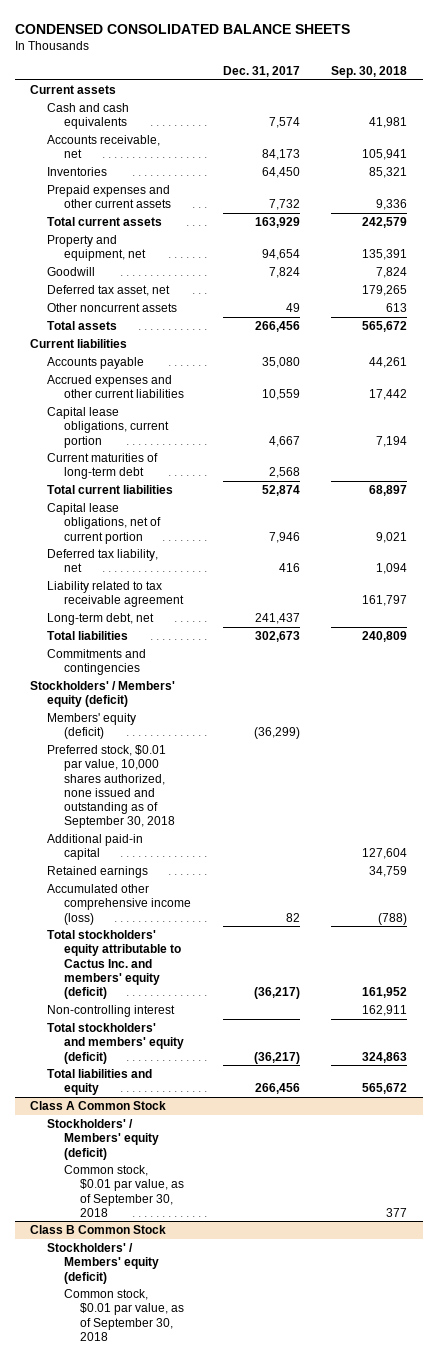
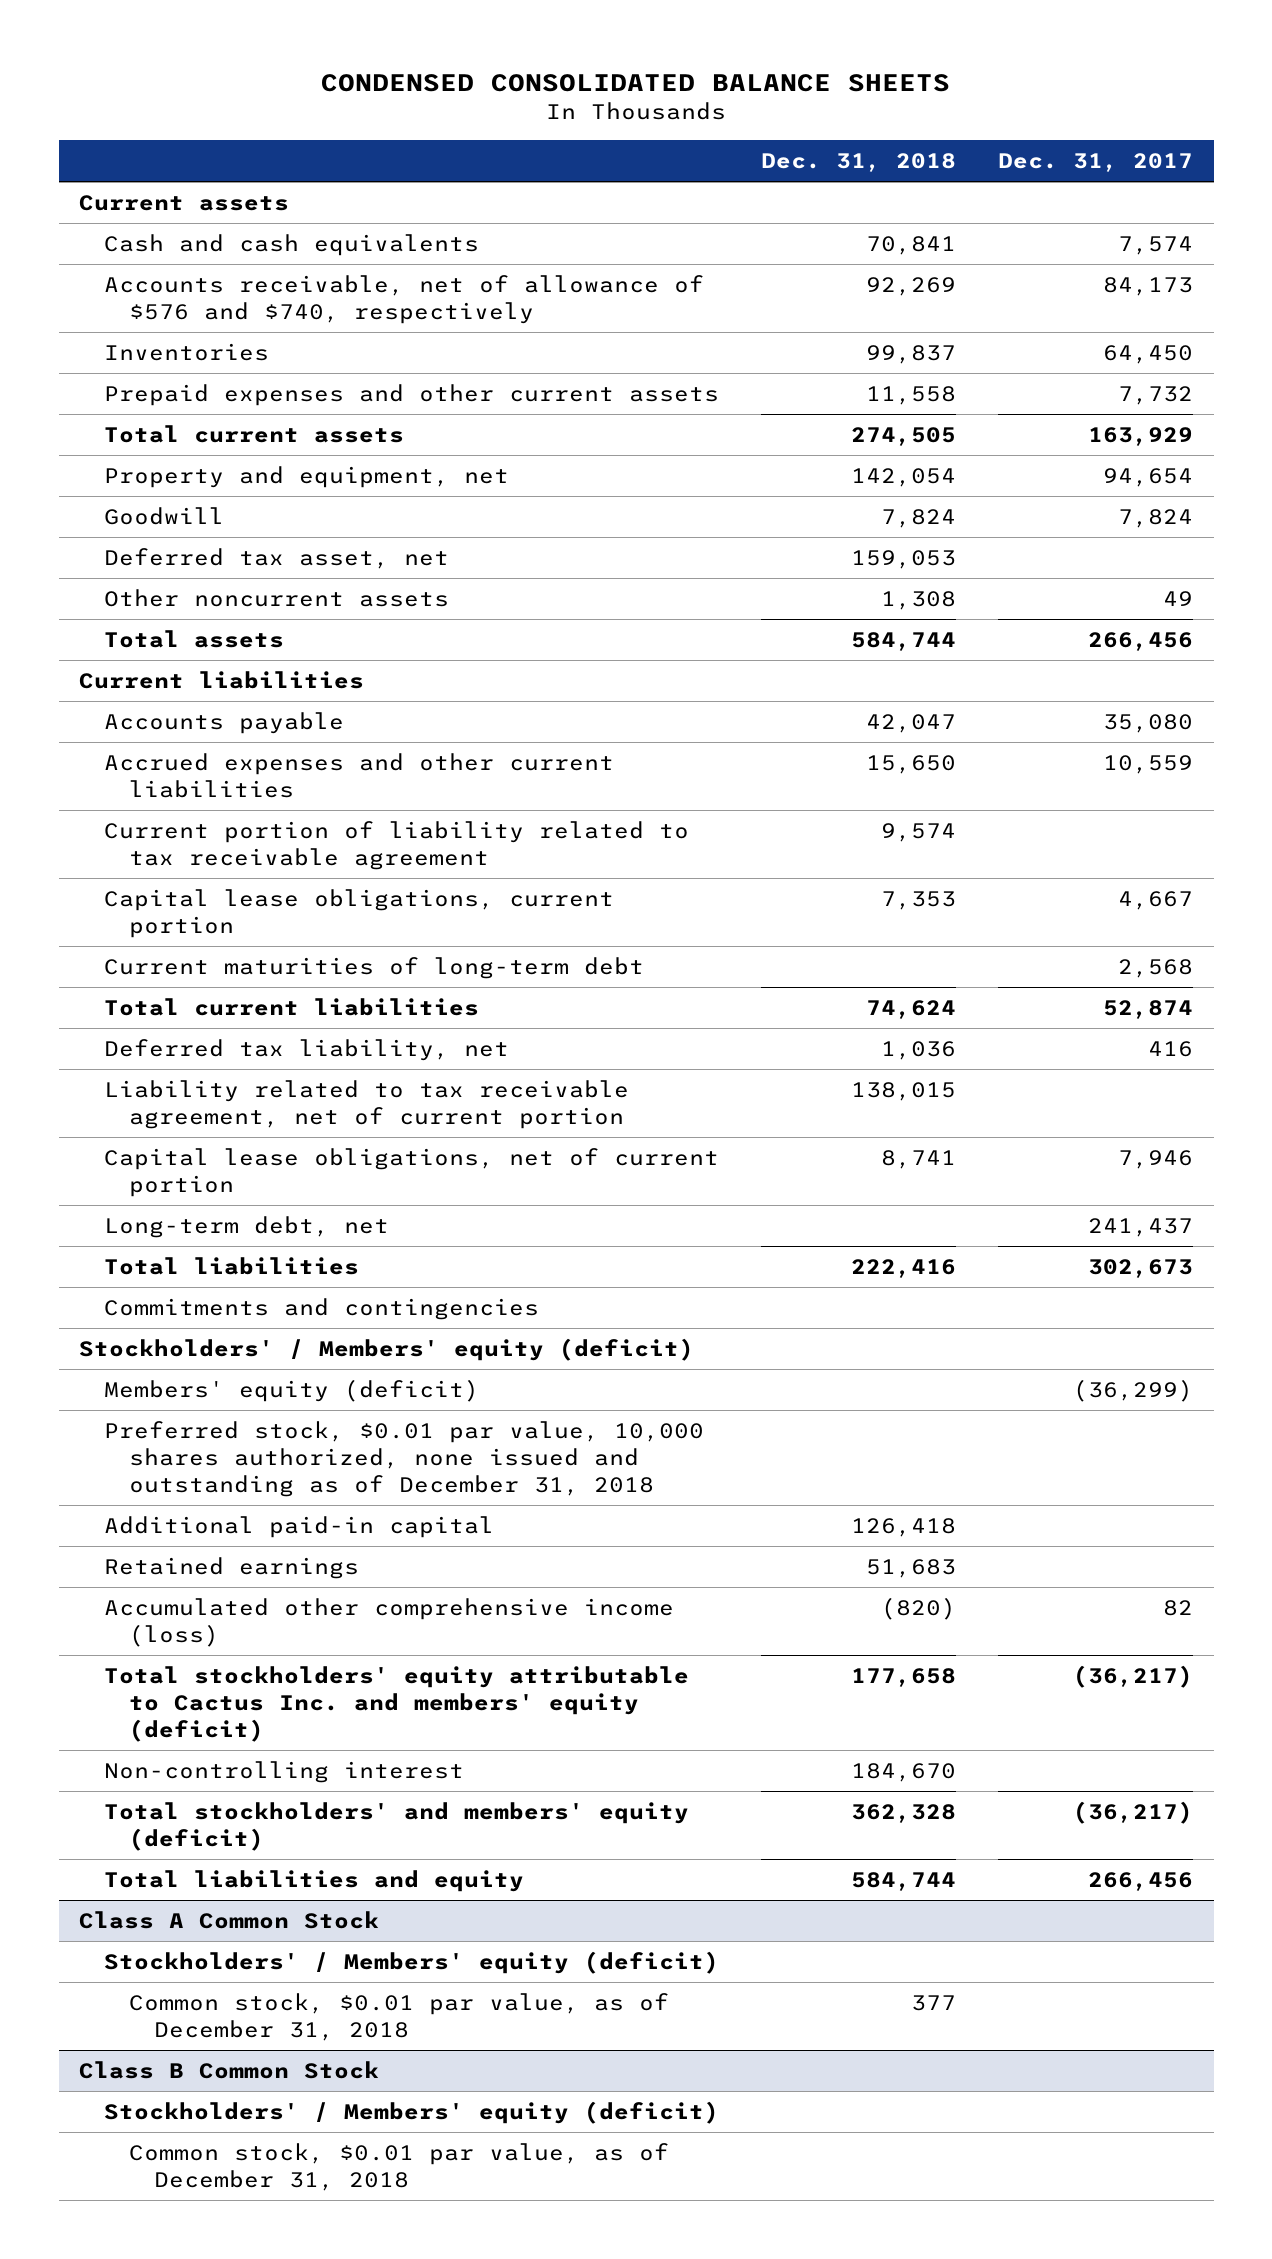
- | Dec. 31, 2017 | Sep. 30, 2018
+ | Dec. 31, 2018 | Dec. 31, 2017
- Accounts receivable, net | 84,173 | 105,941
+ Accounts receivable, net of allowance of $576 and $740, respectively | 92,269 | 84,173
+ Current portion of liability related to tax receivable agreement | 9,574 |
- Liability related to tax receivable agreement | | 161,797
+ Liability related to tax receivable agreement, net of current portion | 138,015 |
moved down: Capital lease obligations, net of current portion | 8,741 | 7,946
- Preferred stock, $0.01 par value, 10,000 shares authorized, none issued and outstanding as of September 30, 2018
+ Preferred stock, $0.01 par value, 10,000 shares authorized, none issued and outstanding as of December 31, 2018
@ Class A Common Stock
- Common stock, $0.01 par value, as of September 30, 2018 | | 377
+ Common stock, $0.01 par value, as of December 31, 2018 | 377 |
@ Class B Common Stock
- Common stock, $0.01 par value, as of September 30, 2018
+ Common stock, $0.01 par value, as of December 31, 2018

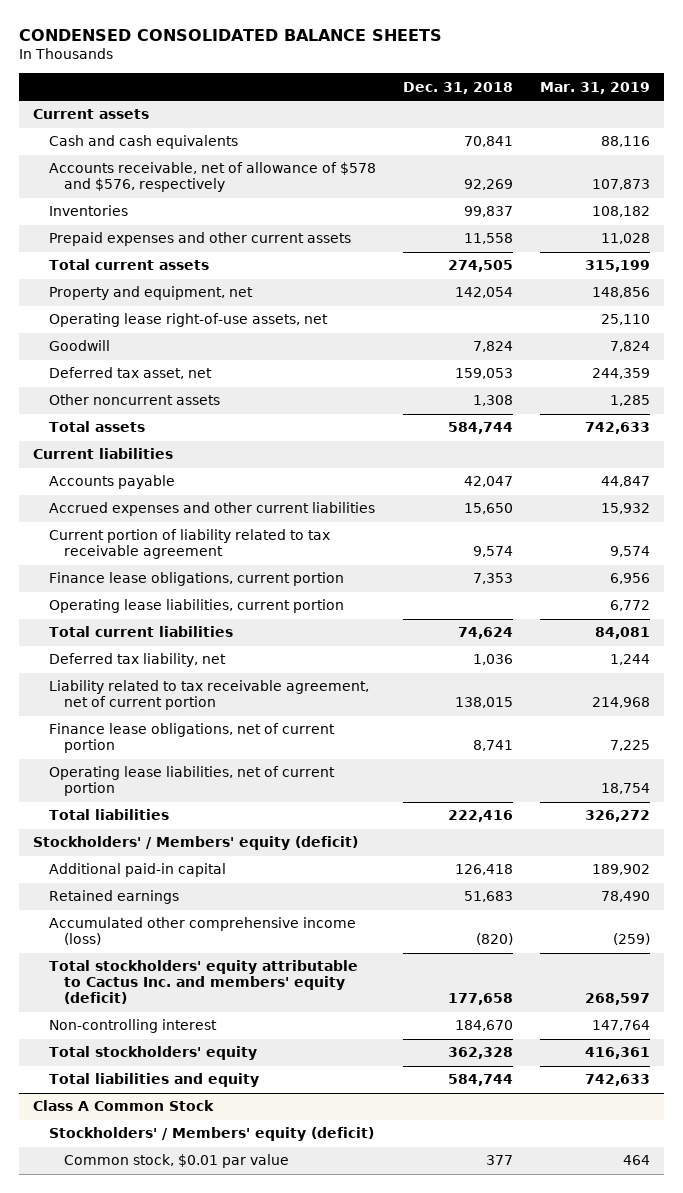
- | Dec. 31, 2018 | Dec. 31, 2017
+ | Dec. 31, 2018 | Mar. 31, 2019
- Accounts receivable, net of allowance of $576 and $740, respectively | 92,269 | 84,173
+ Accounts receivable, net of allowance of $578 and $576, respectively | 92,269 | 107,873
+ Operating lease right-of-use assets, net | | 25,110
- Capital lease obligations, current portion | 7,353 | 4,667
- Current maturities of long-term debt | | 2,568
+ Finance lease obligations, current portion | 7,353 | 6,956
+ Operating lease liabilities, current portion | | 6,772
- Capital lease obligations, net of current portion | 8,741 | 7,946
- Long-term debt, net | | 241,437
+ Finance lease obligations, net of current portion | 8,741 | 7,225
+ Operating lease liabilities, net of current portion | | 18,754
- Commitments and contingencies
- Members' equity (deficit) | | (36,299)
- Preferred stock, $0.01 par value, 10,000 shares authorized, none issued and outstanding as of December 31, 2018
- Total stockholders' and members' equity (deficit) | 362,328 | (36,217)
+ Total stockholders' equity | 362,328 | 416,361
@ Class A Common Stock
- Common stock, $0.01 par value, as of December 31, 2018 | 377 |
- Class B Common Stock
- Stockholders' / Members' equity (deficit)
- Common stock, $0.01 par value, as of December 31, 2018
@ Class A Common Stock
+ Common stock, $0.01 par value | 377 | 464

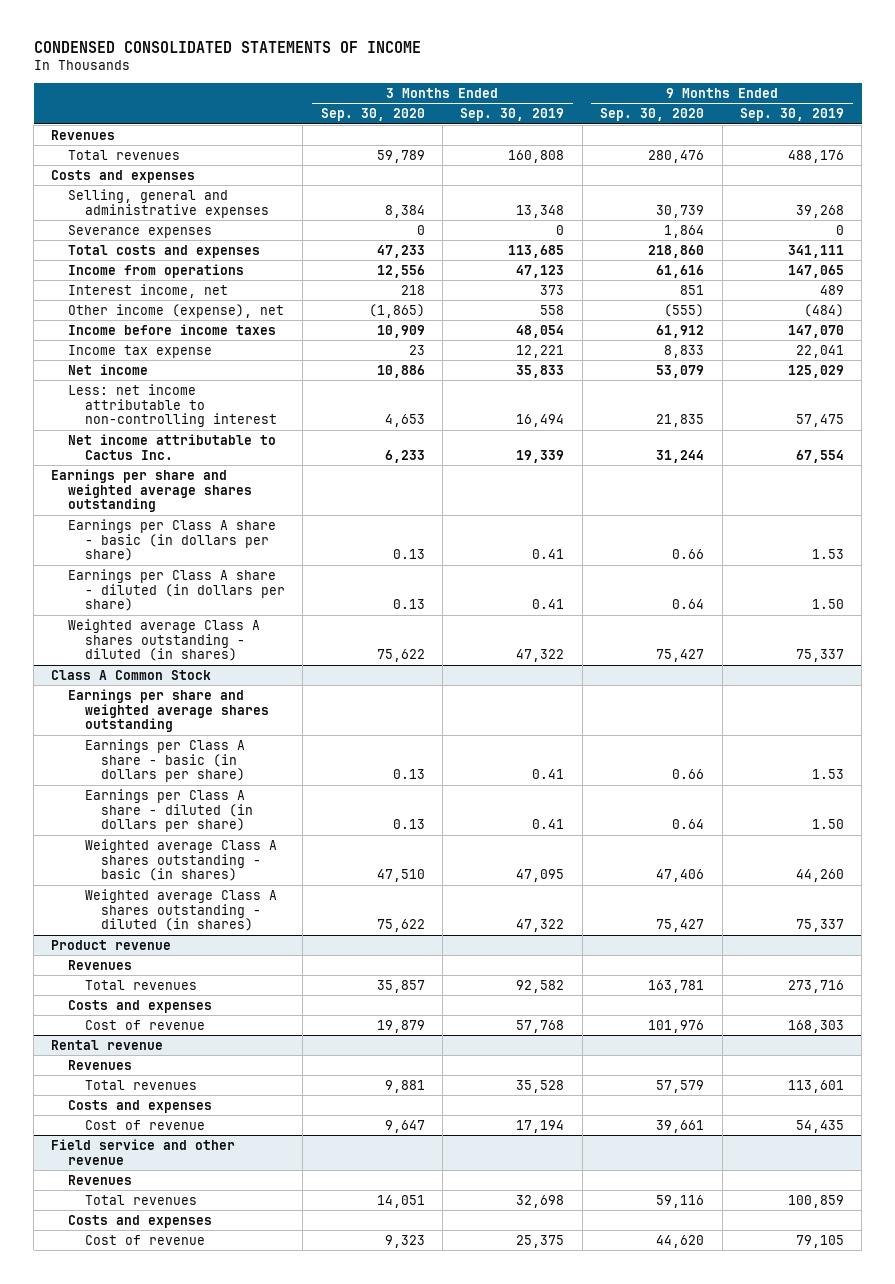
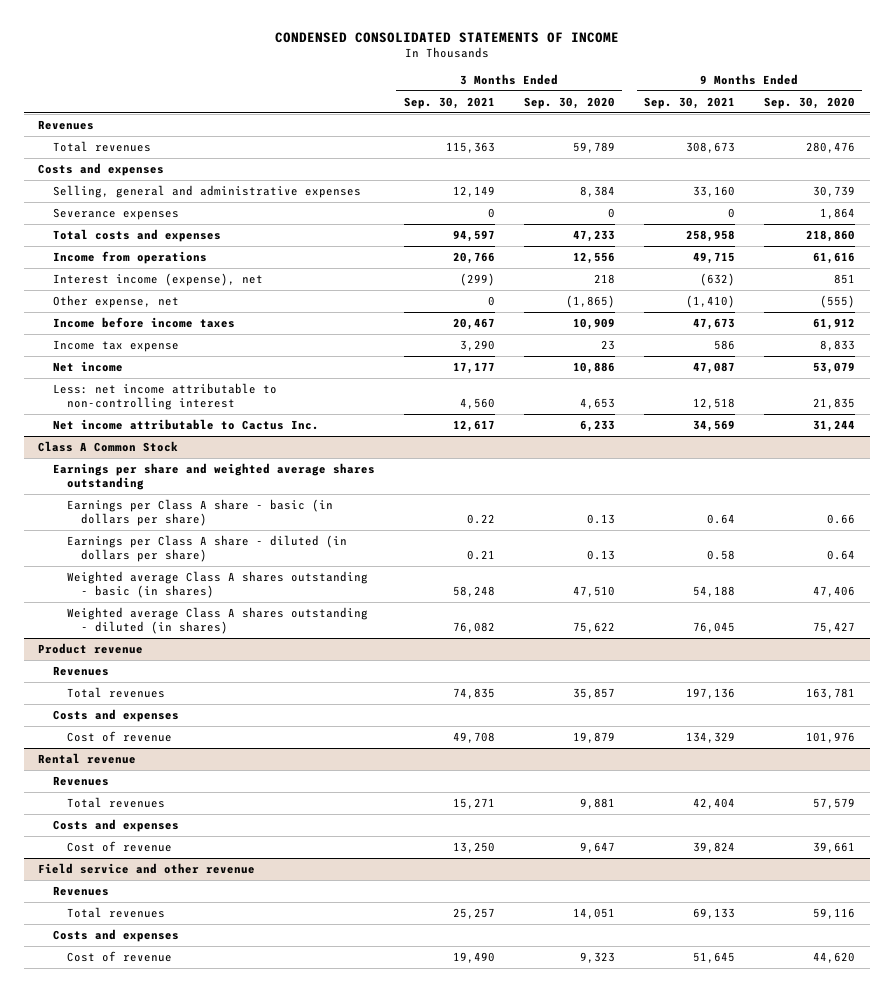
- | 3 Months Ended Sep. 30, 2020 | 3 Months Ended Sep. 30, 2019 | 9 Months Ended Sep. 30, 2020 | 9 Months Ended Sep. 30, 2019
+ | 3 Months Ended Sep. 30, 2021 | 3 Months Ended Sep. 30, 2020 | 9 Months Ended Sep. 30, 2021 | 9 Months Ended Sep. 30, 2020
- Interest income, net | 218 | 373 | 851 | 489
- Other income (expense), net | (1,865) | 558 | (555) | (484)
+ Interest income (expense), net | (299) | 218 | (632) | 851
+ Other expense, net | 0 | (1,865) | (1,410) | (555)
- Earnings per share and weighted average shares outstanding
- Earnings per Class A share - basic (in dollars per share) | 0.13 | 0.41 | 0.66 | 1.53
- Earnings per Class A share - diluted (in dollars per share) | 0.13 | 0.41 | 0.64 | 1.50
- Weighted average Class A shares outstanding - diluted (in shares) | 75,622 | 47,322 | 75,427 | 75,337

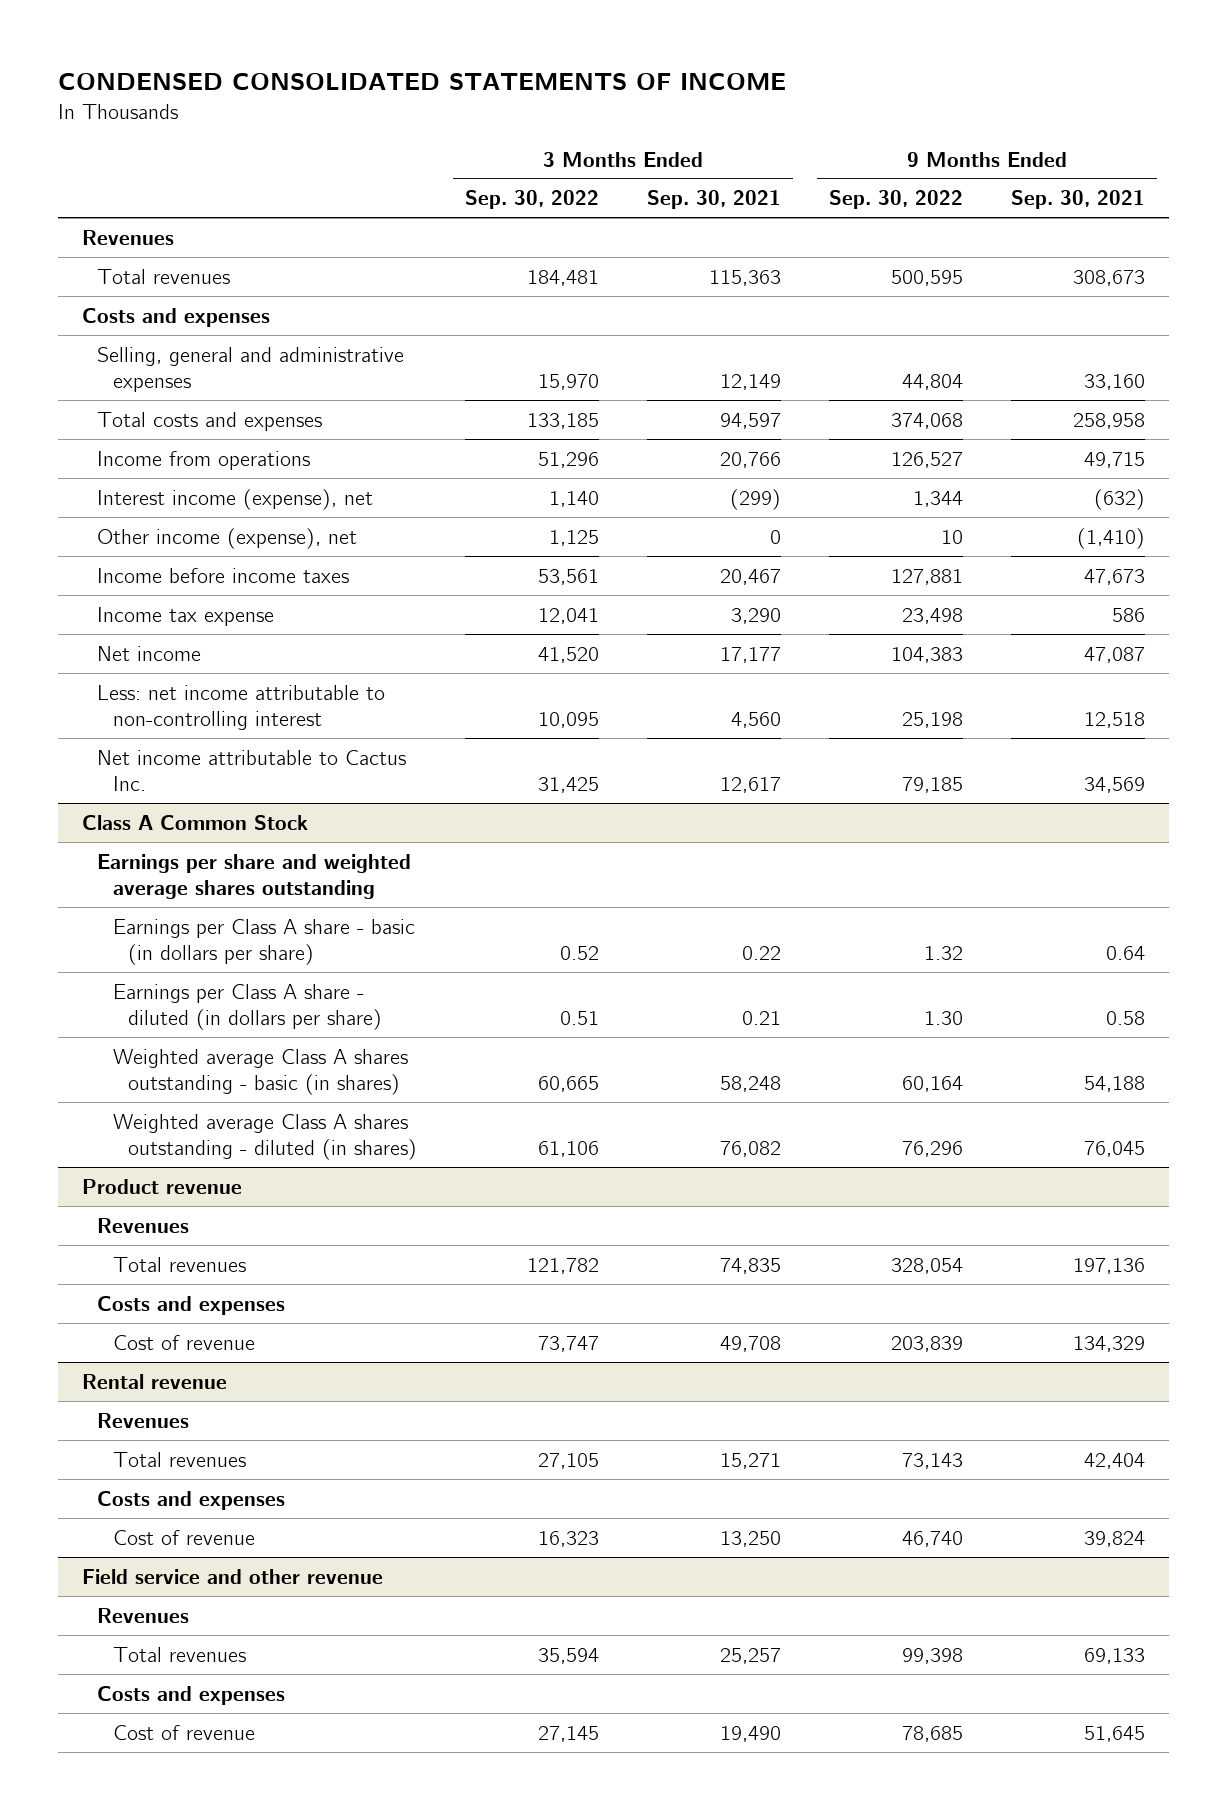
- | 3 Months Ended Sep. 30, 2021 | 3 Months Ended Sep. 30, 2020 | 9 Months Ended Sep. 30, 2021 | 9 Months Ended Sep. 30, 2020
+ | 3 Months Ended Sep. 30, 2022 | 3 Months Ended Sep. 30, 2021 | 9 Months Ended Sep. 30, 2022 | 9 Months Ended Sep. 30, 2021
- Severance expenses | 0 | 0 | 0 | 1,864
- Other expense, net | 0 | (1,865) | (1,410) | (555)
+ Other income (expense), net | 1,125 | 0 | 10 | (1,410)

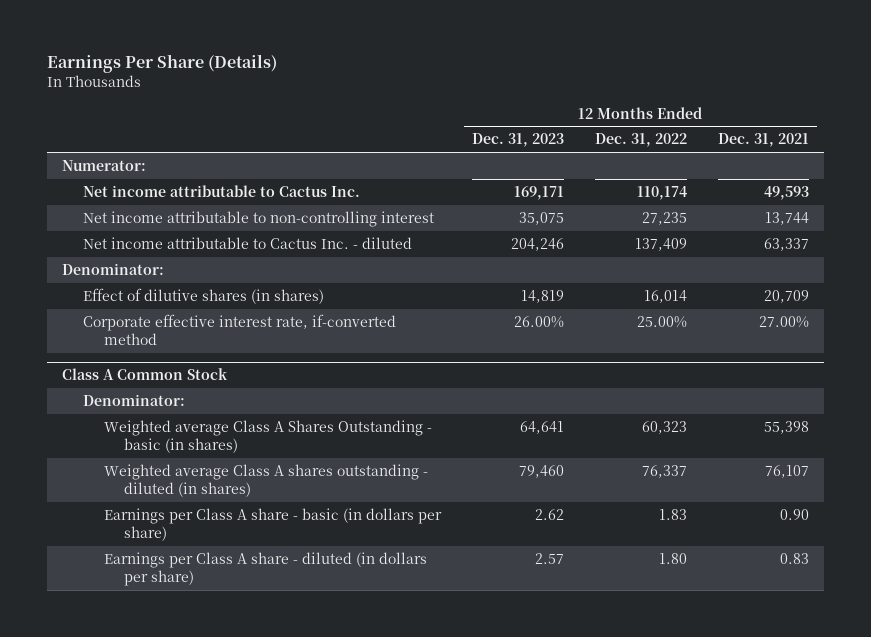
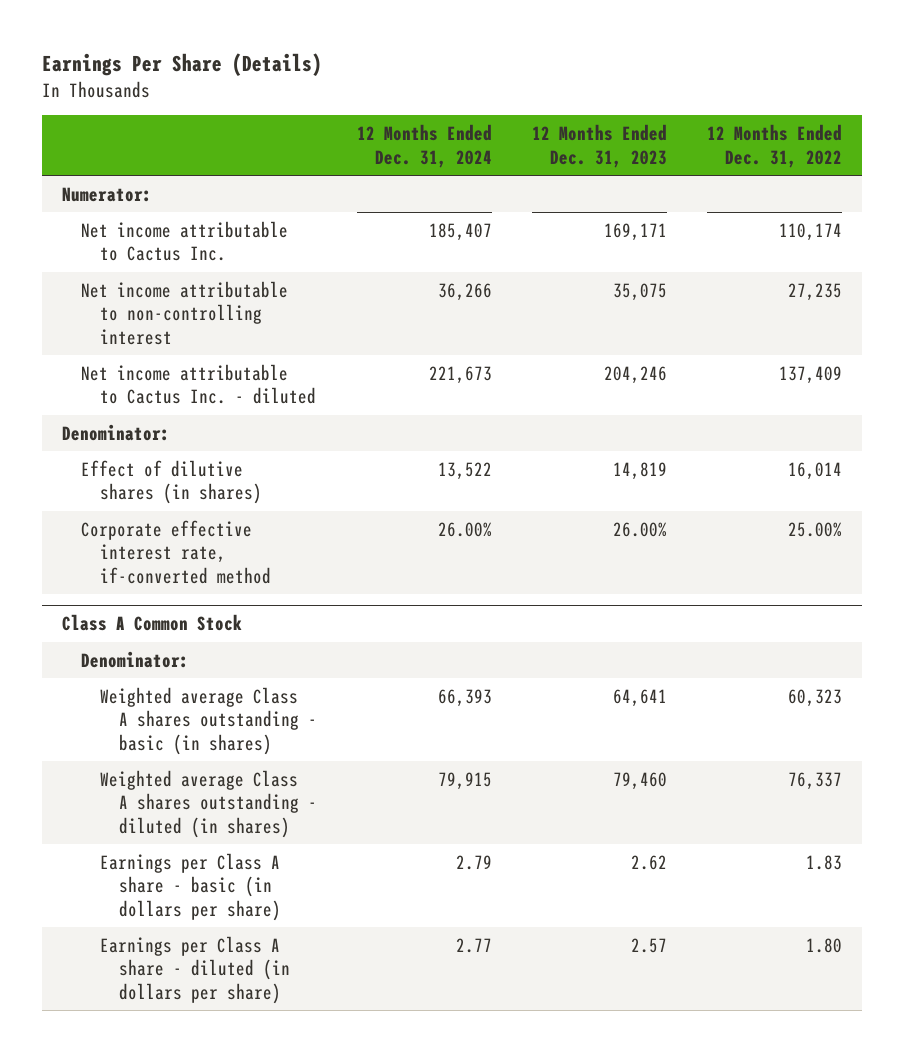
- | 12 Months Ended Dec. 31, 2023 | 12 Months Ended Dec. 31, 2022 | 12 Months Ended Dec. 31, 2021
+ | 12 Months Ended Dec. 31, 2024 | 12 Months Ended Dec. 31, 2023 | 12 Months Ended Dec. 31, 2022
@ Class A Common Stock
- Weighted average Class A Shares Outstanding - basic (in shares) | 64,641 | 60,323 | 55,398
+ Weighted average Class A shares outstanding - basic (in shares) | 66,393 | 64,641 | 60,323

